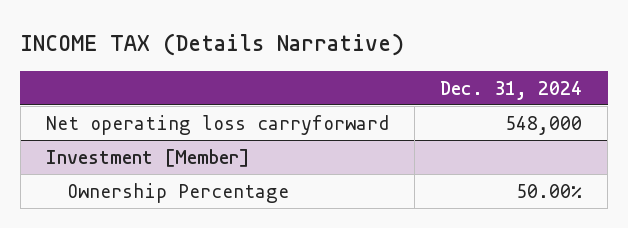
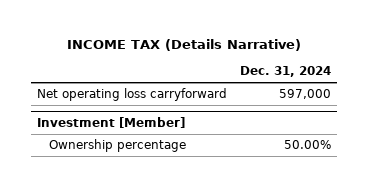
- Net operating loss carryforward | 548,000
+ Net operating loss carryforward | 597,000
@ Investment [Member]
- Ownership Percentage | 50.00%
+ Ownership percentage | 50.00%

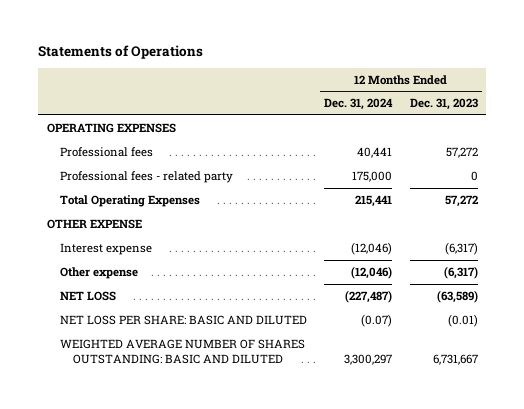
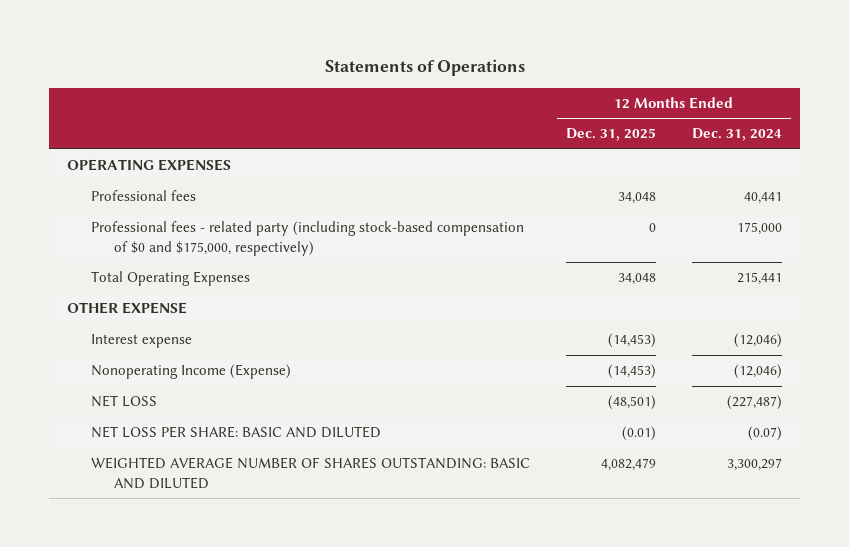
- | 12 Months Ended Dec. 31, 2024 | 12 Months Ended Dec. 31, 2023
+ | 12 Months Ended Dec. 31, 2025 | 12 Months Ended Dec. 31, 2024
- Professional fees - related party | 175,000 | 0
+ Professional fees - related party (including stock-based compensation of $0 and $175,000, respectively) | 0 | 175,000
- Other expense | (12,046) | (6,317)
+ Nonoperating Income (Expense) | (14,453) | (12,046)

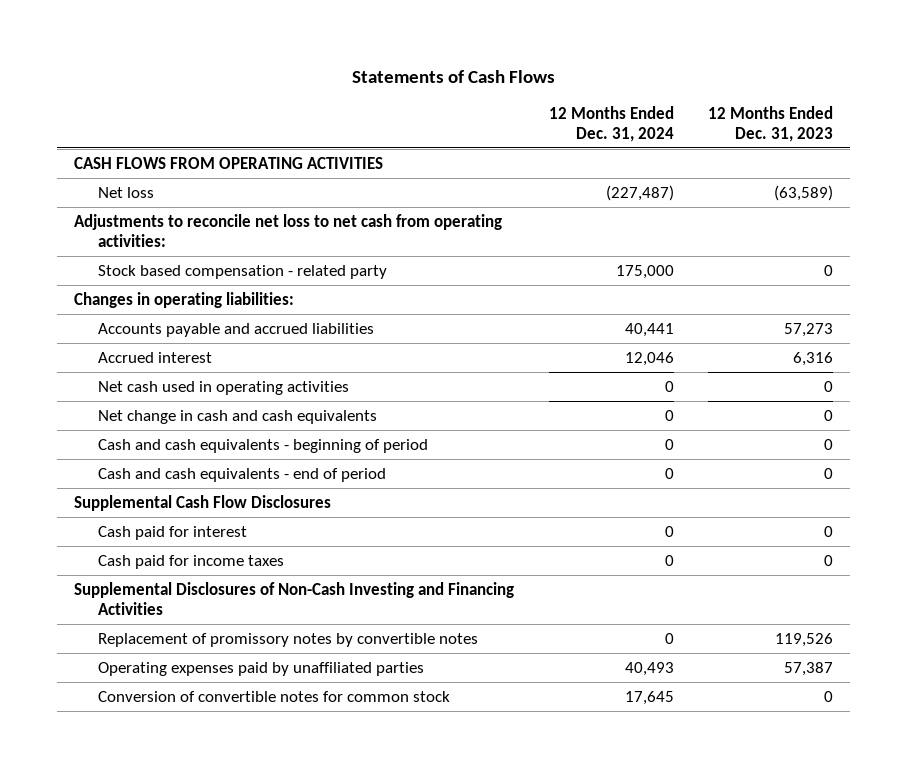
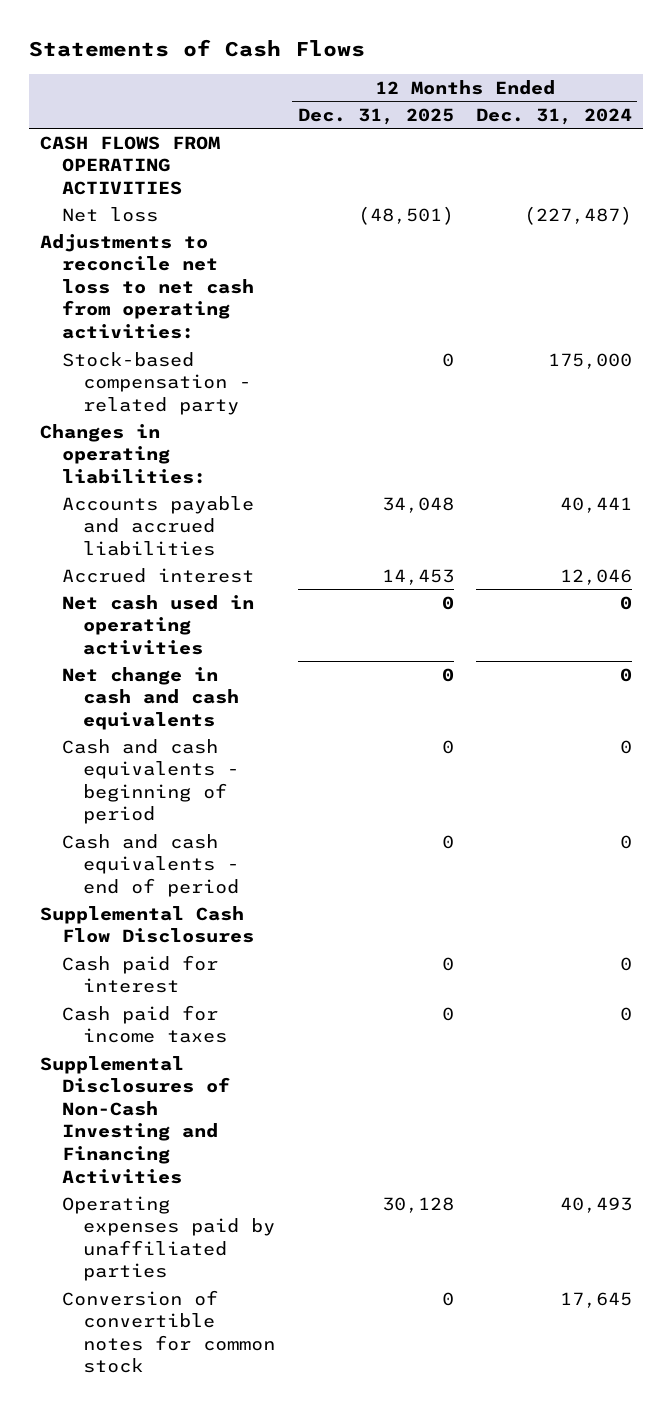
- | 12 Months Ended Dec. 31, 2024 | 12 Months Ended Dec. 31, 2023
+ | 12 Months Ended Dec. 31, 2025 | 12 Months Ended Dec. 31, 2024
- Stock based compensation - related party | 175,000 | 0
+ Stock-based compensation - related party | 0 | 175,000
- Replacement of promissory notes by convertible notes | 0 | 119,526

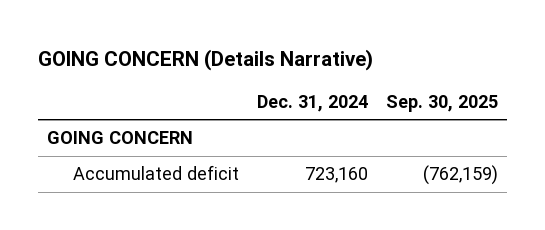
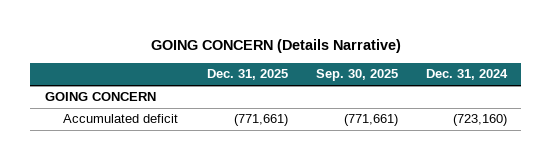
- | Dec. 31, 2024 | Sep. 30, 2025
+ | Dec. 31, 2025 | Sep. 30, 2025 | Dec. 31, 2024
- Accumulated deficit | 723,160 | (762,159)
+ Accumulated deficit | (771,661) | (771,661) | (723,160)

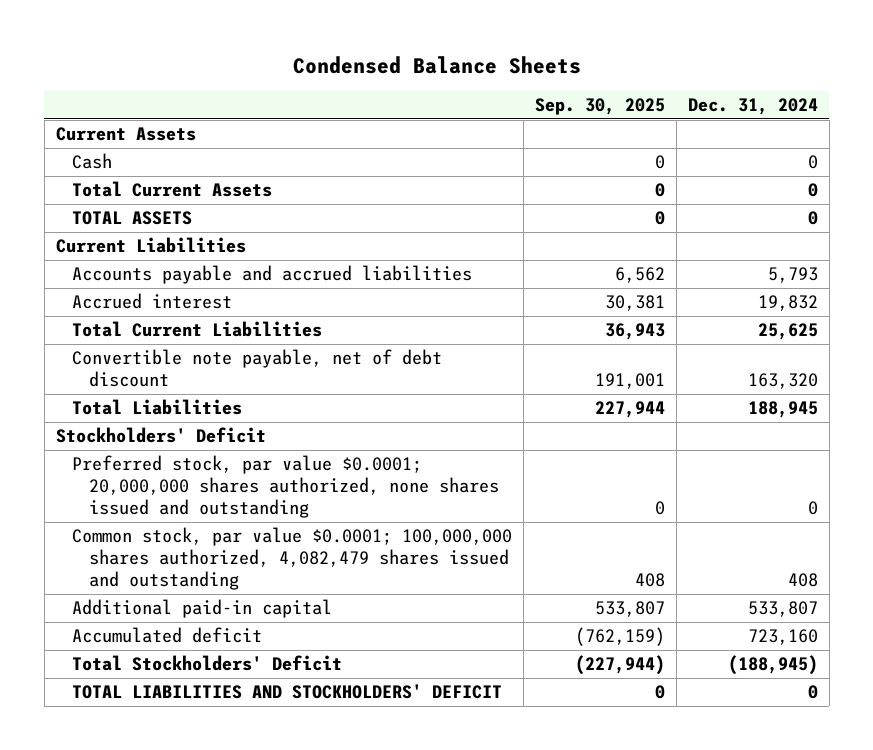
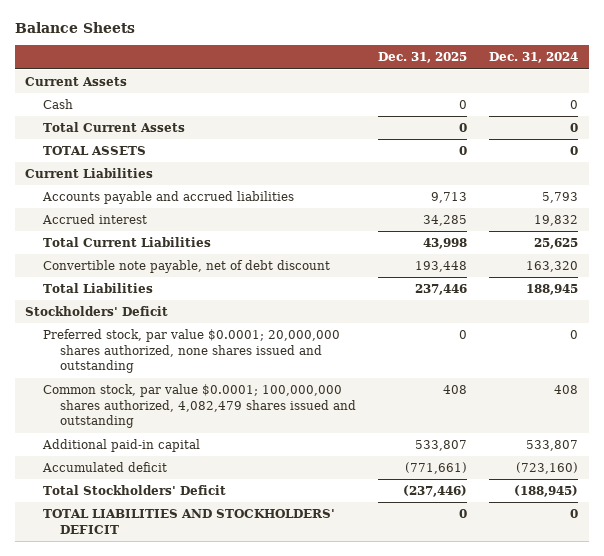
- Condensed Balance Sheets
+ Balance Sheets
- | Sep. 30, 2025 | Dec. 31, 2024
+ | Dec. 31, 2025 | Dec. 31, 2024
- Accumulated deficit | (762,159) | 723,160
+ Accumulated deficit | (771,661) | (723,160)

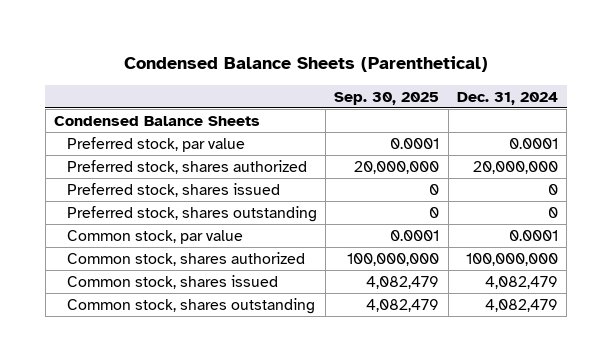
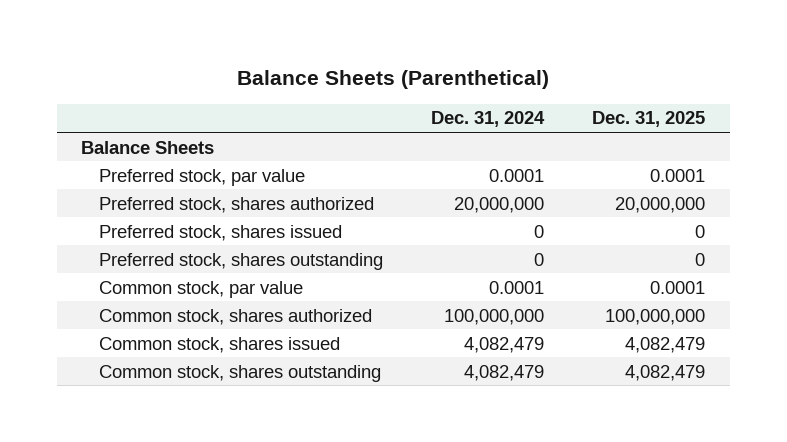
- Condensed Balance Sheets (Parenthetical)
+ Balance Sheets (Parenthetical)
- | Sep. 30, 2025 | Dec. 31, 2024
+ | Dec. 31, 2024 | Dec. 31, 2025
- Condensed Balance Sheets
+ Balance Sheets

